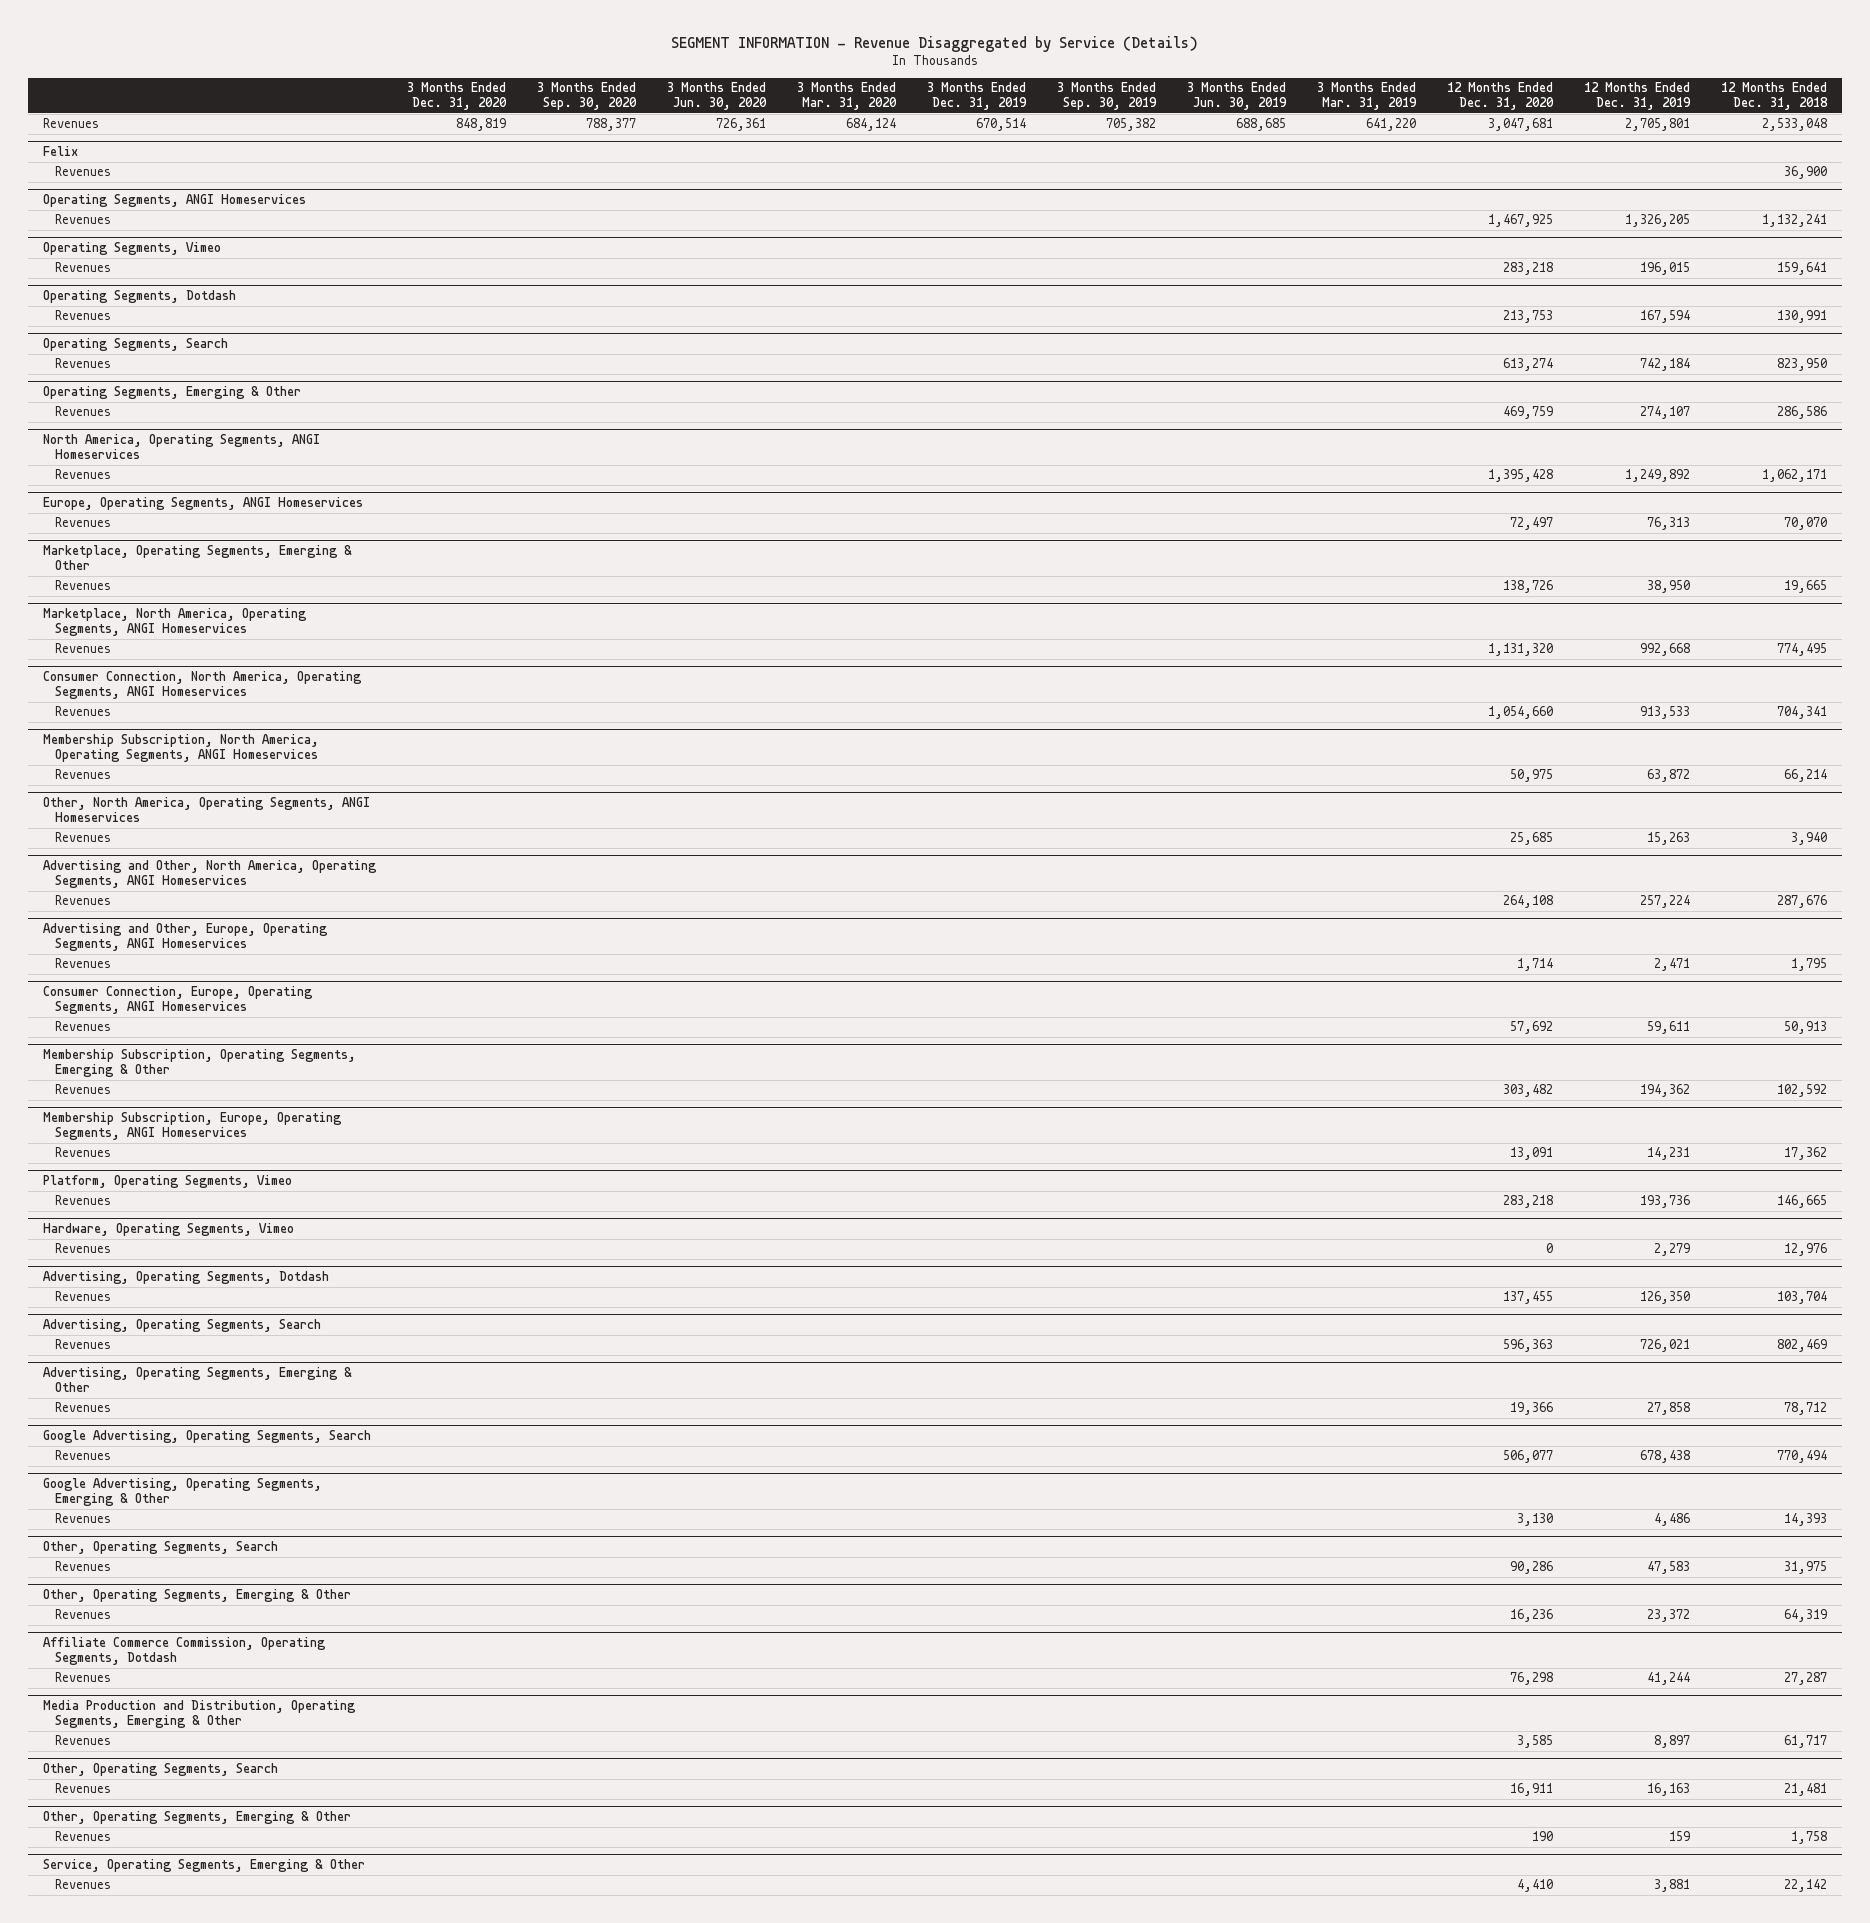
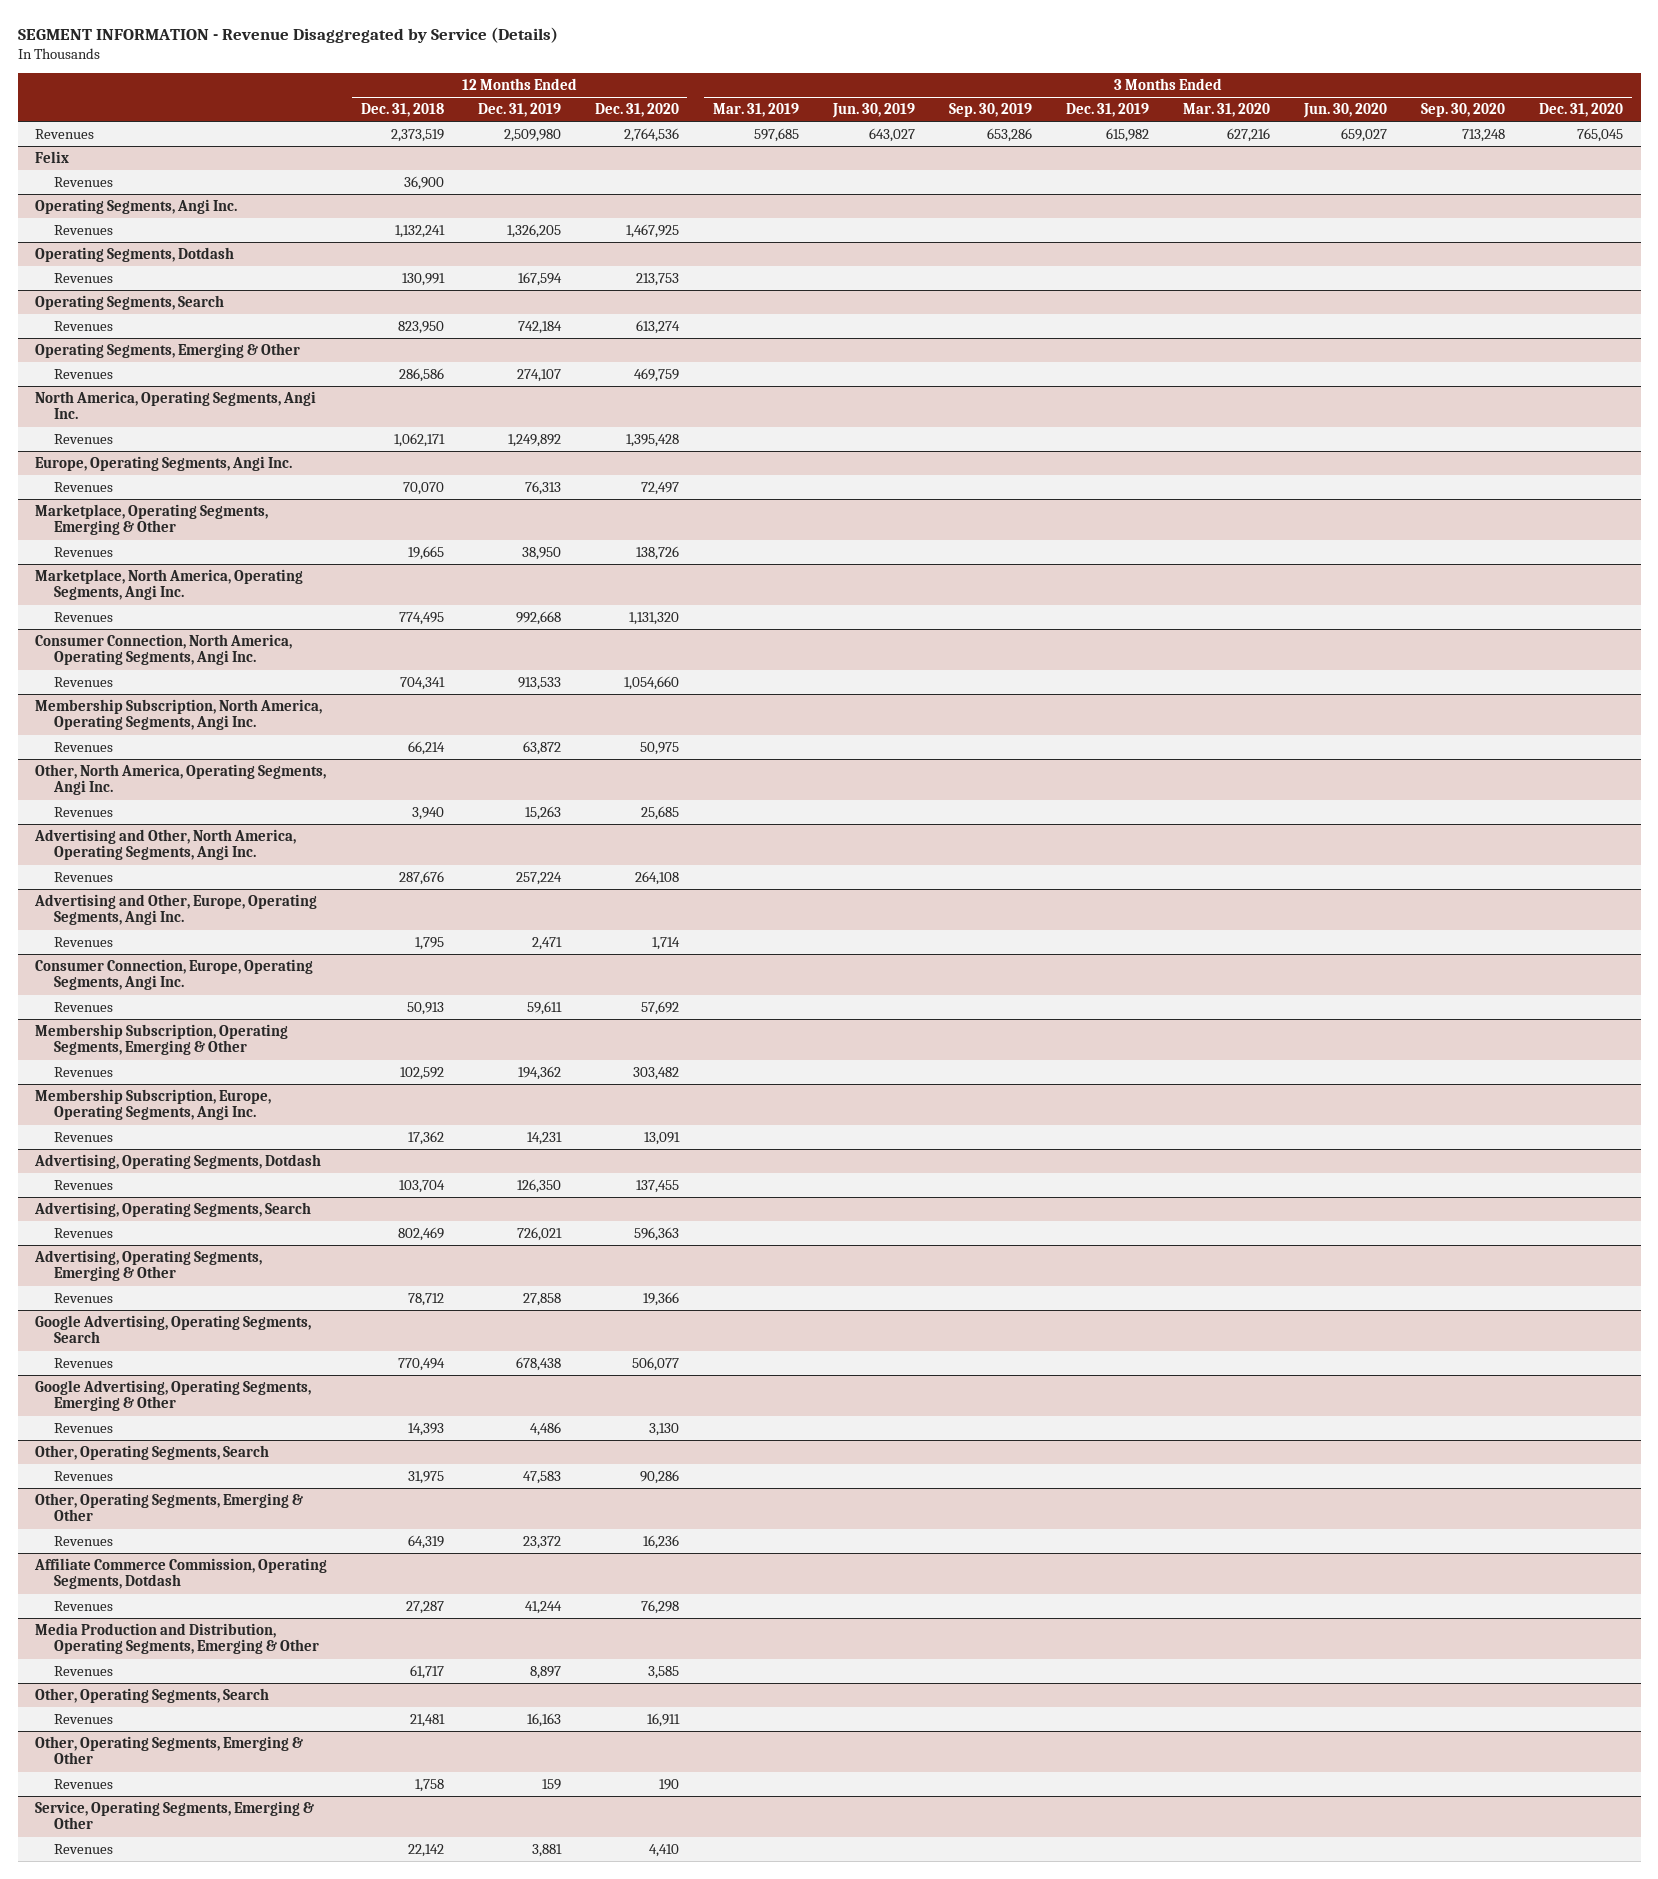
- | 3 Months Ended Dec. 31, 2020 | 3 Months Ended Sep. 30, 2020 | 3 Months Ended Jun. 30, 2020 | 3 Months Ended Mar. 31, 2020 | 3 Months Ended Dec. 31, 2019 | 3 Months Ended Sep. 30, 2019 | 3 Months Ended Jun. 30, 2019 | 3 Months Ended Mar. 31, 2019 | 12 Months Ended Dec. 31, 2020 | 12 Months Ended Dec. 31, 2019 | 12 Months Ended Dec. 31, 2018
+ | 12 Months Ended Dec. 31, 2018 | 12 Months Ended Dec. 31, 2019 | 12 Months Ended Dec. 31, 2020 | 3 Months Ended Mar. 31, 2019 | 3 Months Ended Jun. 30, 2019 | 3 Months Ended Sep. 30, 2019 | 3 Months Ended Dec. 31, 2019 | 3 Months Ended Mar. 31, 2020 | 3 Months Ended Jun. 30, 2020 | 3 Months Ended Sep. 30, 2020 | 3 Months Ended Dec. 31, 2020
- Revenues | 848,819 | 788,377 | 726,361 | 684,124 | 670,514 | 705,382 | 688,685 | 641,220 | 3,047,681 | 2,705,801 | 2,533,048
+ Revenues | 2,373,519 | 2,509,980 | 2,764,536 | 597,685 | 643,027 | 653,286 | 615,982 | 627,216 | 659,027 | 713,248 | 765,045
- Operating Segments, ANGI Homeservices
+ Operating Segments, Angi Inc.
- Operating Segments, Vimeo
- Revenues | | | | | | | | | 283,218 | 196,015 | 159,641
- North America, Operating Segments, ANGI Homeservices
+ North America, Operating Segments, Angi Inc.
- Europe, Operating Segments, ANGI Homeservices
+ Europe, Operating Segments, Angi Inc.
- Marketplace, North America, Operating Segments, ANGI Homeservices
+ Marketplace, North America, Operating Segments, Angi Inc.
- Consumer Connection, North America, Operating Segments, ANGI Homeservices
+ Consumer Connection, North America, Operating Segments, Angi Inc.
- Membership Subscription, North America, Operating Segments, ANGI Homeservices
+ Membership Subscription, North America, Operating Segments, Angi Inc.
- Other, North America, Operating Segments, ANGI Homeservices
+ Other, North America, Operating Segments, Angi Inc.
- Advertising and Other, North America, Operating Segments, ANGI Homeservices
+ Advertising and Other, North America, Operating Segments, Angi Inc.
- Advertising and Other, Europe, Operating Segments, ANGI Homeservices
+ Advertising and Other, Europe, Operating Segments, Angi Inc.
- Consumer Connection, Europe, Operating Segments, ANGI Homeservices
+ Consumer Connection, Europe, Operating Segments, Angi Inc.
- Membership Subscription, Europe, Operating Segments, ANGI Homeservices
+ Membership Subscription, Europe, Operating Segments, Angi Inc.
- Platform, Operating Segments, Vimeo
- Revenues | | | | | | | | | 283,218 | 193,736 | 146,665
- Hardware, Operating Segments, Vimeo
- Revenues | | | | | | | | | 0 | 2,279 | 12,976

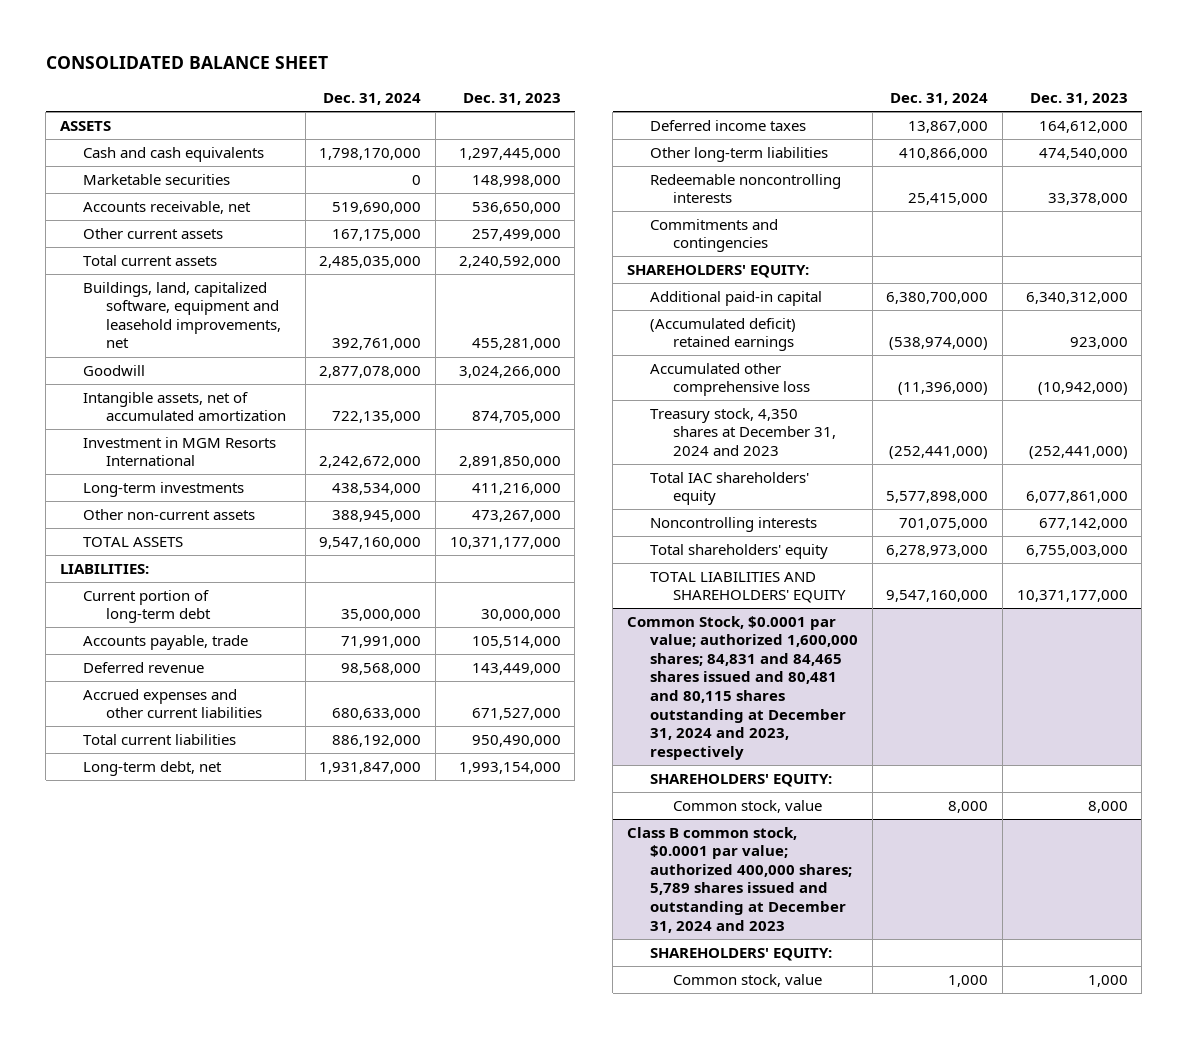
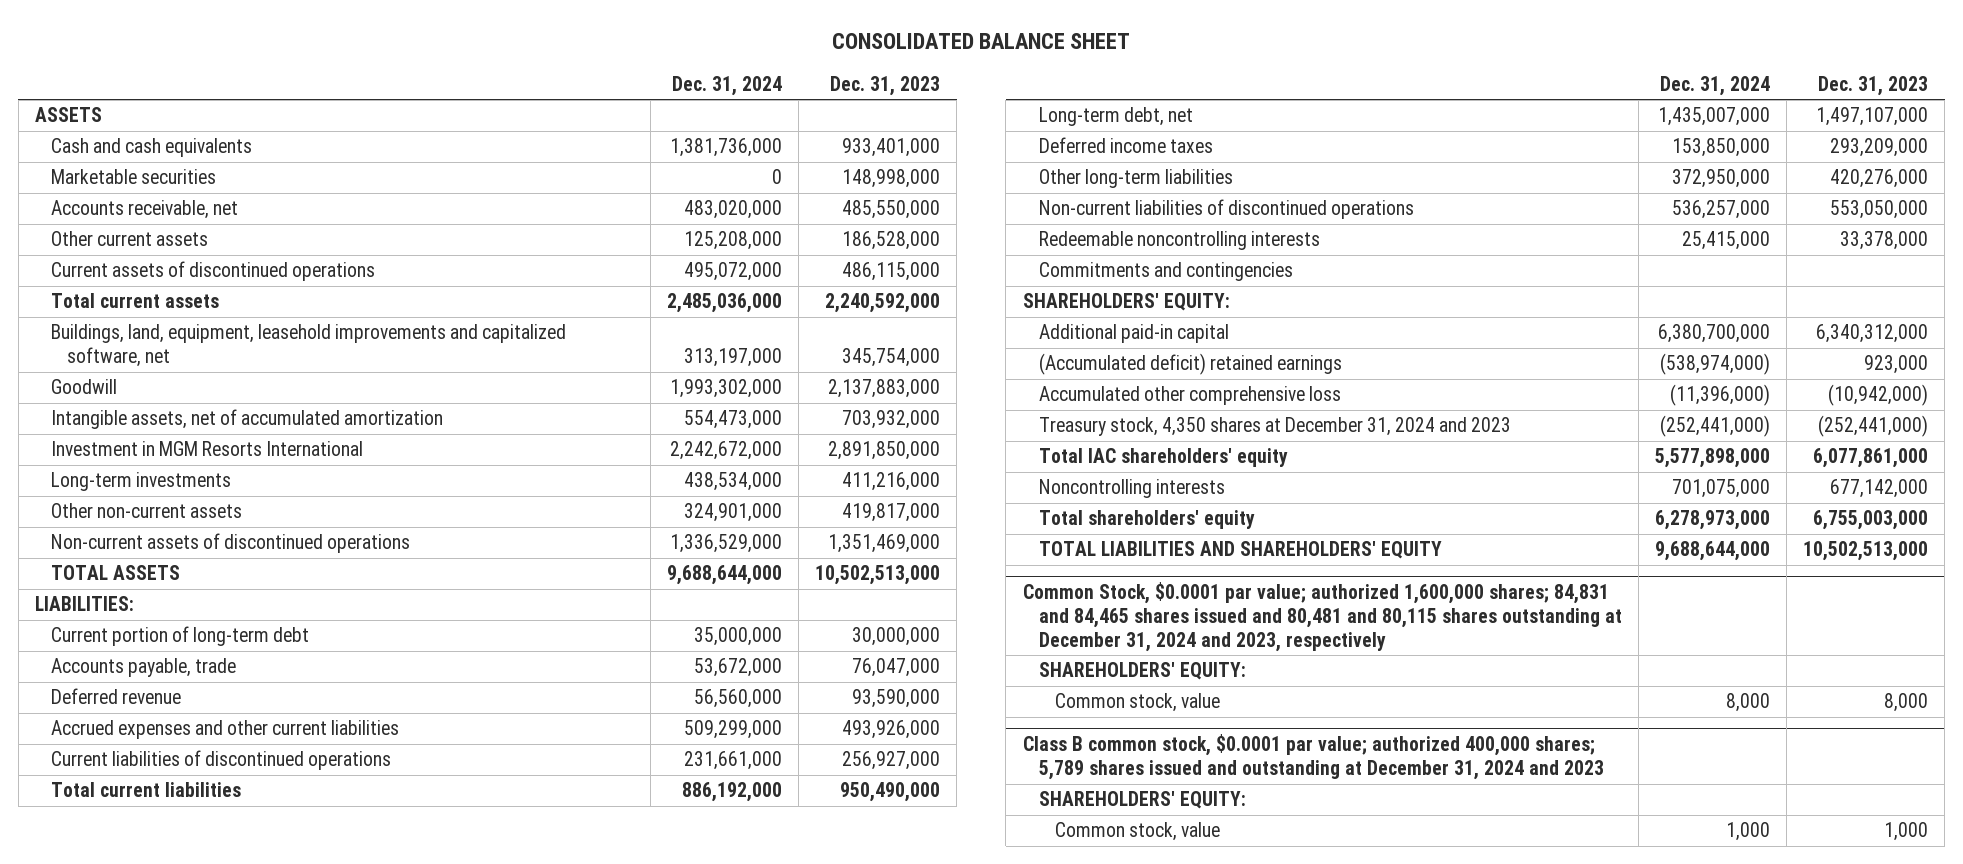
- Cash and cash equivalents | 1,798,170,000 | 1,297,445,000
+ Cash and cash equivalents | 1,381,736,000 | 933,401,000
- Accounts receivable, net | 519,690,000 | 536,650,000
- Other current assets | 167,175,000 | 257,499,000
- Total current assets | 2,485,035,000 | 2,240,592,000
- Buildings, land, capitalized software, equipment and leasehold improvements, net | 392,761,000 | 455,281,000
- Goodwill | 2,877,078,000 | 3,024,266,000
- Intangible assets, net of accumulated amortization | 722,135,000 | 874,705,000
+ Accounts receivable, net | 483,020,000 | 485,550,000
+ Other current assets | 125,208,000 | 186,528,000
+ Current assets of discontinued operations | 495,072,000 | 486,115,000
+ Total current assets | 2,485,036,000 | 2,240,592,000
+ Buildings, land, equipment, leasehold improvements and capitalized software, net | 313,197,000 | 345,754,000
+ Goodwill | 1,993,302,000 | 2,137,883,000
+ Intangible assets, net of accumulated amortization | 554,473,000 | 703,932,000
- Other non-current assets | 388,945,000 | 473,267,000
- TOTAL ASSETS | 9,547,160,000 | 10,371,177,000
+ Other non-current assets | 324,901,000 | 419,817,000
+ Non-current assets of discontinued operations | 1,336,529,000 | 1,351,469,000
+ TOTAL ASSETS | 9,688,644,000 | 10,502,513,000
- Accounts payable, trade | 71,991,000 | 105,514,000
- Deferred revenue | 98,568,000 | 143,449,000
- Accrued expenses and other current liabilities | 680,633,000 | 671,527,000
+ Accounts payable, trade | 53,672,000 | 76,047,000
+ Deferred revenue | 56,560,000 | 93,590,000
+ Accrued expenses and other current liabilities | 509,299,000 | 493,926,000
+ Current liabilities of discontinued operations | 231,661,000 | 256,927,000
- Long-term debt, net | 1,931,847,000 | 1,993,154,000
- Deferred income taxes | 13,867,000 | 164,612,000
- Other long-term liabilities | 410,866,000 | 474,540,000
+ Long-term debt, net | 1,435,007,000 | 1,497,107,000
+ Deferred income taxes | 153,850,000 | 293,209,000
+ Other long-term liabilities | 372,950,000 | 420,276,000
+ Non-current liabilities of discontinued operations | 536,257,000 | 553,050,000
- TOTAL LIABILITIES AND SHAREHOLDERS' EQUITY | 9,547,160,000 | 10,371,177,000
+ TOTAL LIABILITIES AND SHAREHOLDERS' EQUITY | 9,688,644,000 | 10,502,513,000

